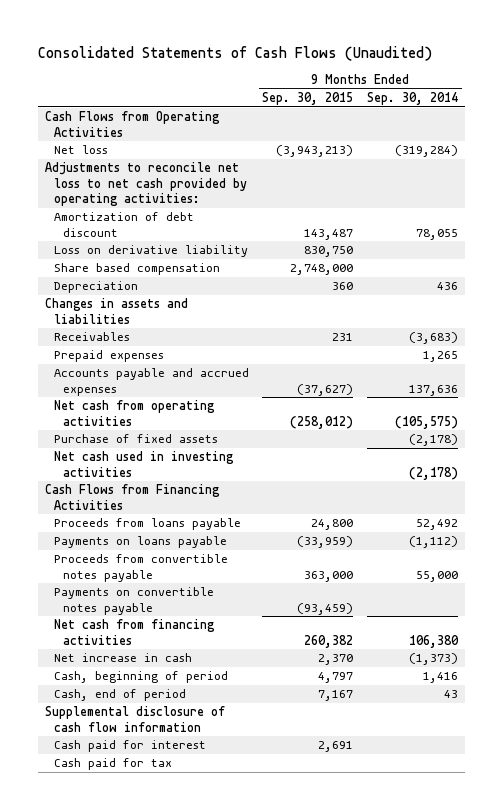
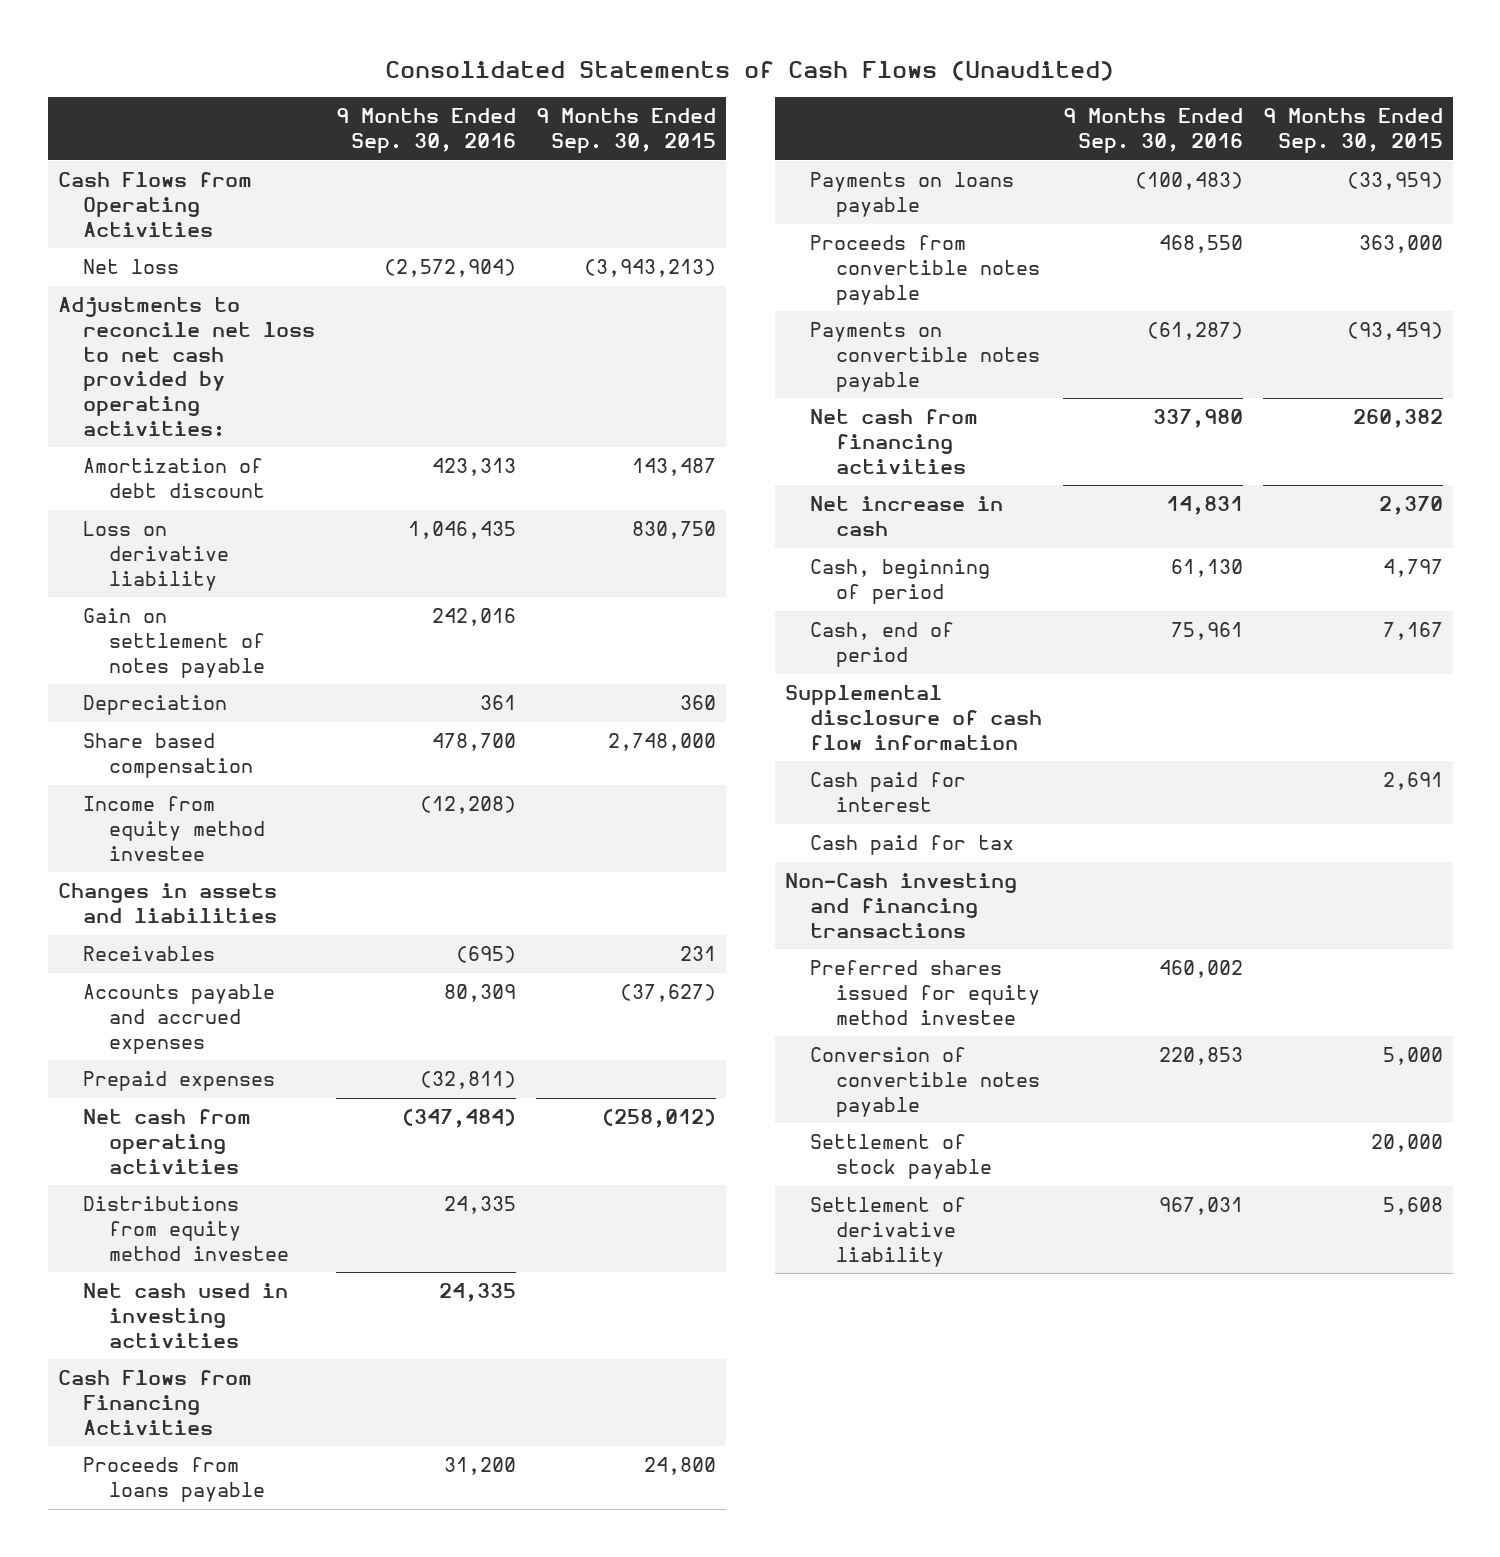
- | 9 Months Ended Sep. 30, 2015 | 9 Months Ended Sep. 30, 2014
+ | 9 Months Ended Sep. 30, 2016 | 9 Months Ended Sep. 30, 2015
+ Gain on settlement of notes payable | 242,016 |
moved down: Share based compensation | 478,700 | 2,748,000
+ Income from equity method investee | (12,208) |
moved down: Prepaid expenses | (32,811) |
- Purchase of fixed assets | | (2,178)
+ Distributions from equity method investee | 24,335 |
+ Non-Cash investing and financing transactions
+ Preferred shares issued for equity method investee | 460,002 |
+ Conversion of convertible notes payable | 220,853 | 5,000
+ Settlement of stock payable | | 20,000
+ Settlement of derivative liability | 967,031 | 5,608

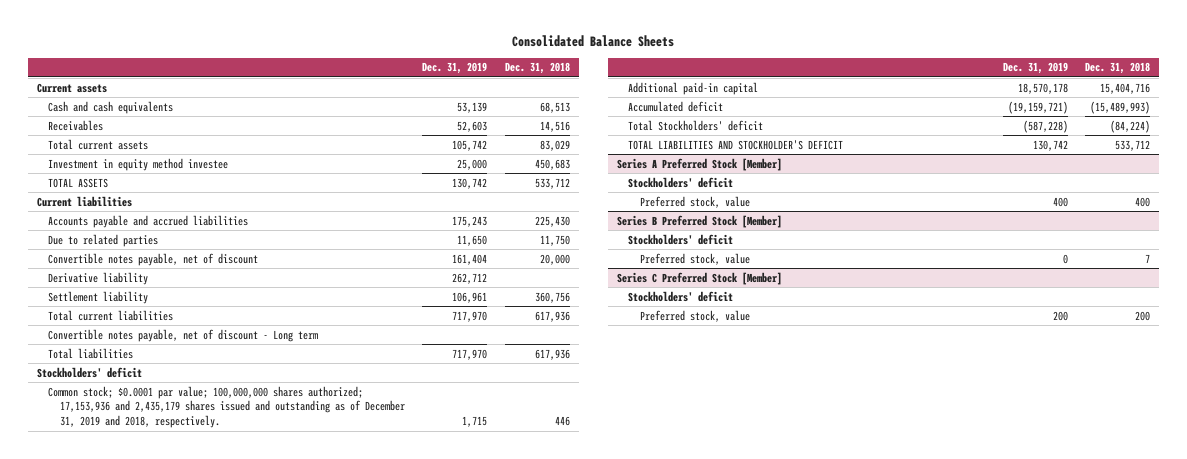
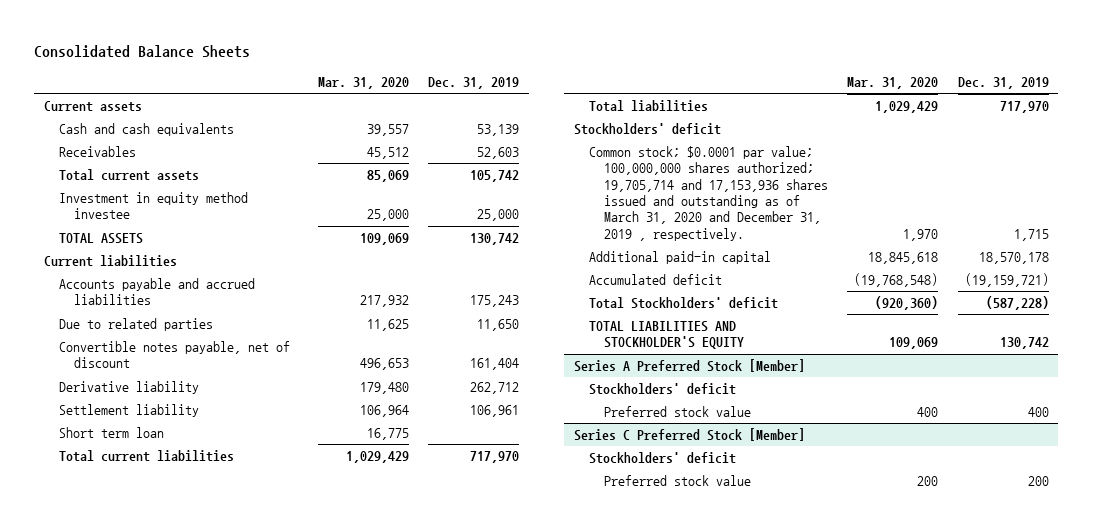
- | Dec. 31, 2019 | Dec. 31, 2018
+ | Mar. 31, 2020 | Dec. 31, 2019
+ Short term loan | 16,775 |
- Convertible notes payable, net of discount - Long term
- Common stock; $0.0001 par value; 100,000,000 shares authorized; 17,153,936 and 2,435,179 shares issued and outstanding as of December 31, 2019 and 2018, respectively. | 1,715 | 446
+ Common stock; $0.0001 par value; 100,000,000 shares authorized; 19,705,714 and 17,153,936 shares issued and outstanding as of March 31, 2020 and December 31, 2019 , respectively. | 1,970 | 1,715
- TOTAL LIABILITIES AND STOCKHOLDER'S DEFICIT | 130,742 | 533,712
+ TOTAL LIABILITIES AND STOCKHOLDER'S EQUITY | 109,069 | 130,742
@ Series A Preferred Stock [Member]
- Preferred stock, value | 400 | 400
- Series B Preferred Stock [Member]
- Stockholders' deficit
- Preferred stock, value | 0 | 7
@ Series A Preferred Stock [Member]
+ Preferred stock value | 400 | 400
@ Series C Preferred Stock [Member]
- Preferred stock, value | 200 | 200
+ Preferred stock value | 200 | 200

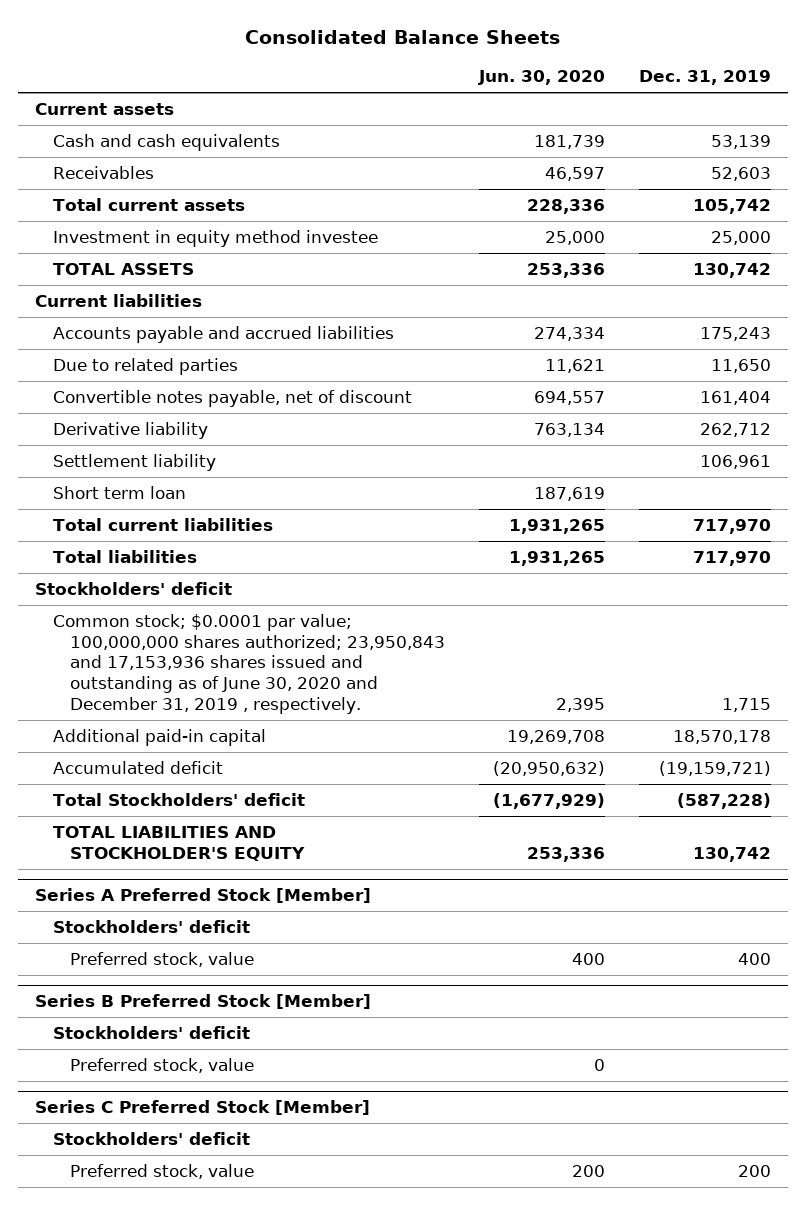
- | Mar. 31, 2020 | Dec. 31, 2019
+ | Jun. 30, 2020 | Dec. 31, 2019
- Common stock; $0.0001 par value; 100,000,000 shares authorized; 19,705,714 and 17,153,936 shares issued and outstanding as of March 31, 2020 and December 31, 2019 , respectively. | 1,970 | 1,715
+ Common stock; $0.0001 par value; 100,000,000 shares authorized; 23,950,843 and 17,153,936 shares issued and outstanding as of June 30, 2020 and December 31, 2019 , respectively. | 2,395 | 1,715
@ Series A Preferred Stock [Member]
- Preferred stock value | 400 | 400
+ Preferred stock, value | 400 | 400
+ Series B Preferred Stock [Member]
+ Stockholders' deficit
+ Preferred stock, value | 0 |
@ Series C Preferred Stock [Member]
- Preferred stock value | 200 | 200
+ Preferred stock, value | 200 | 200

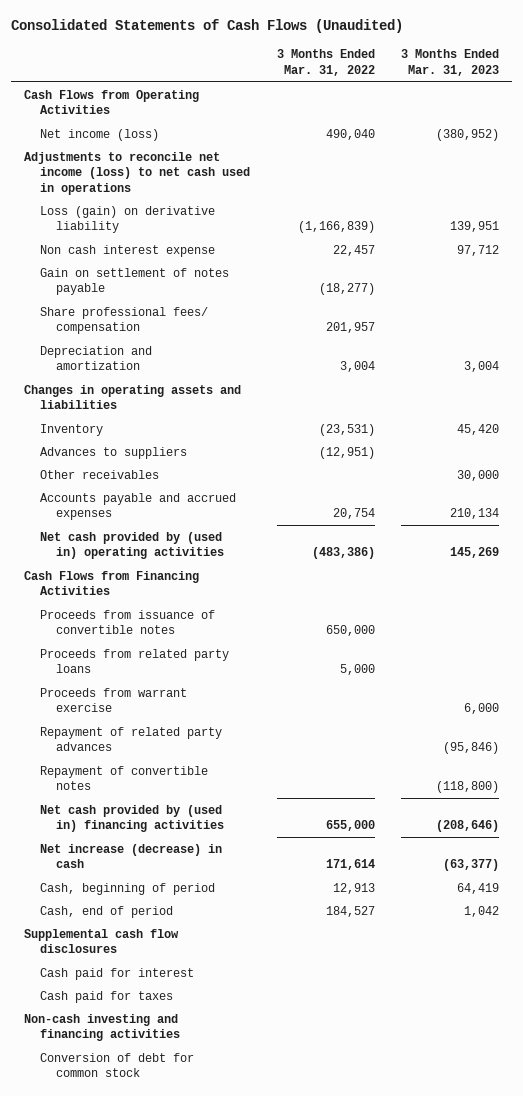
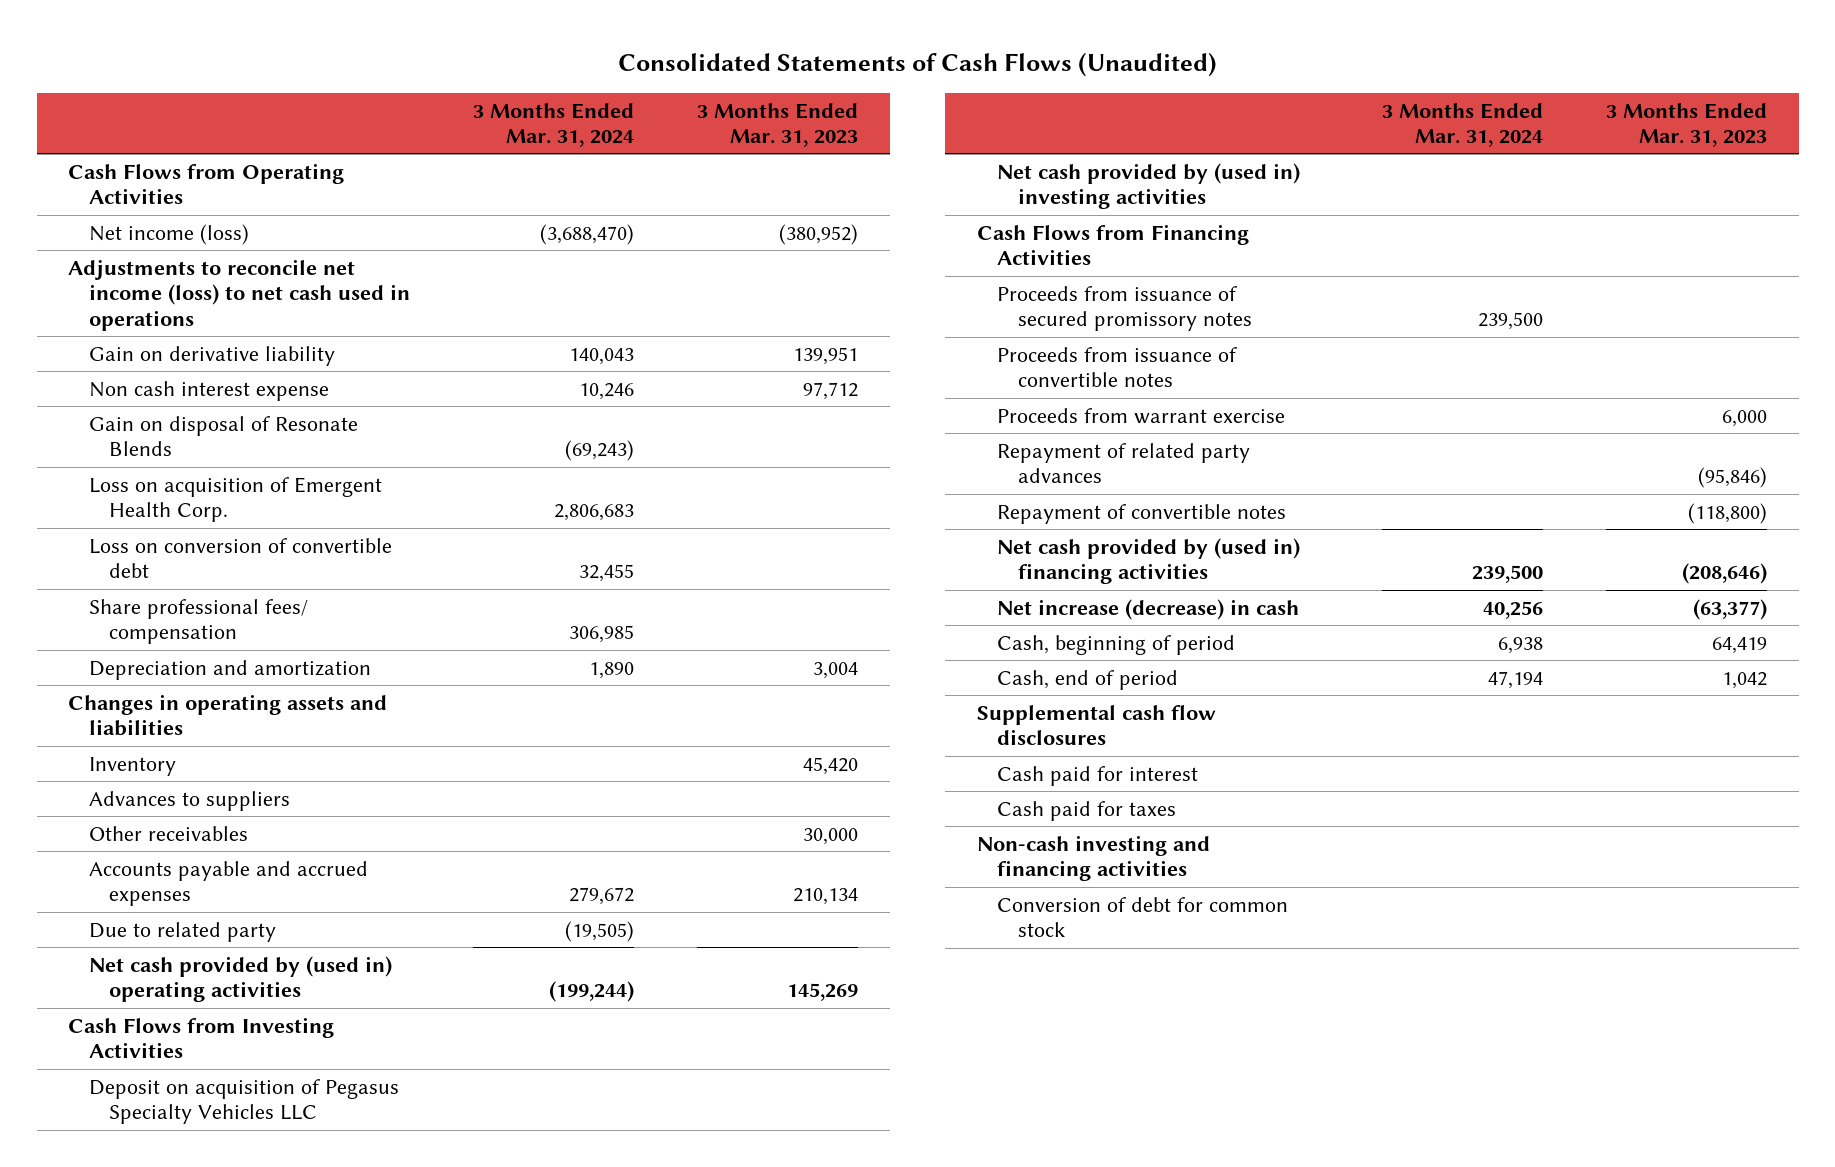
- | 3 Months Ended Mar. 31, 2022 | 3 Months Ended Mar. 31, 2023
+ | 3 Months Ended Mar. 31, 2024 | 3 Months Ended Mar. 31, 2023
- Loss (gain) on derivative liability | (1,166,839) | 139,951
+ Gain on derivative liability | 140,043 | 139,951
- Gain on settlement of notes payable | (18,277) |
+ Gain on disposal of Resonate Blends | (69,243) |
+ Loss on acquisition of Emergent Health Corp. | 2,806,683 |
+ Loss on conversion of convertible debt | 32,455 |
+ Due to related party | (19,505) |
+ Cash Flows from Investing Activities
+ Deposit on acquisition of Pegasus Specialty Vehicles LLC
+ Net cash provided by (used in) investing activities
+ Proceeds from issuance of secured promissory notes | 239,500 |
- Proceeds from related party loans | 5,000 |

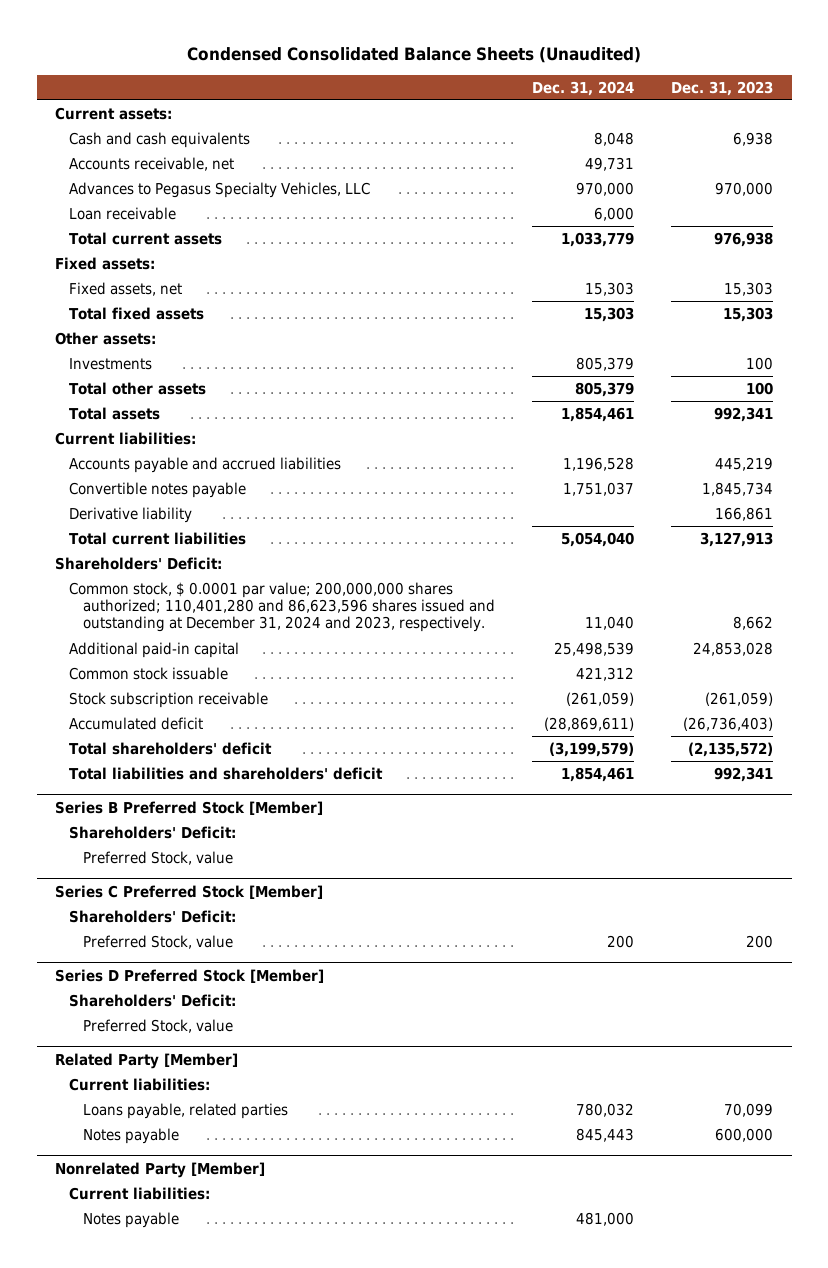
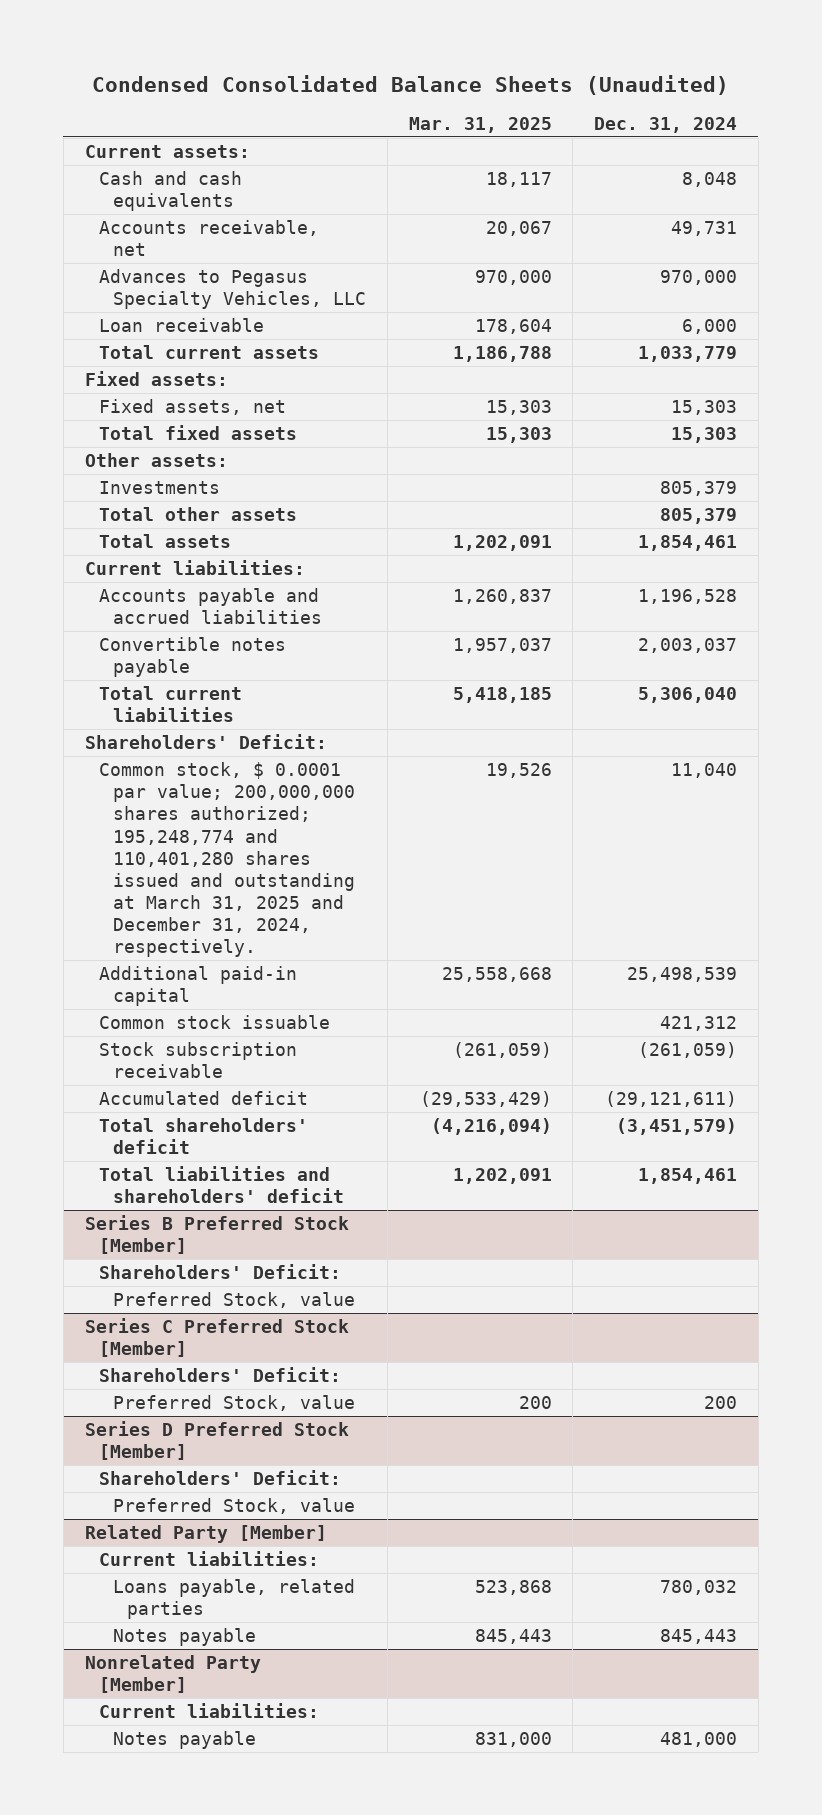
- | Dec. 31, 2024 | Dec. 31, 2023
+ | Mar. 31, 2025 | Dec. 31, 2024
- Convertible notes payable | 1,751,037 | 1,845,734
- Derivative liability | | 166,861
- Total current liabilities | 5,054,040 | 3,127,913
+ Convertible notes payable | 1,957,037 | 2,003,037
+ Total current liabilities | 5,418,185 | 5,306,040
- Common stock, $ 0.0001 par value; 200,000,000 shares authorized; 110,401,280 and 86,623,596 shares issued and outstanding at December 31, 2024 and 2023, respectively. | 11,040 | 8,662
+ Common stock, $ 0.0001 par value; 200,000,000 shares authorized; 195,248,774 and 110,401,280 shares issued and outstanding at March 31, 2025 and December 31, 2024, respectively. | 19,526 | 11,040
- Accumulated deficit | (28,869,611) | (26,736,403)
- Total shareholders' deficit | (3,199,579) | (2,135,572)
+ Accumulated deficit | (29,533,429) | (29,121,611)
+ Total shareholders' deficit | (4,216,094) | (3,451,579)

